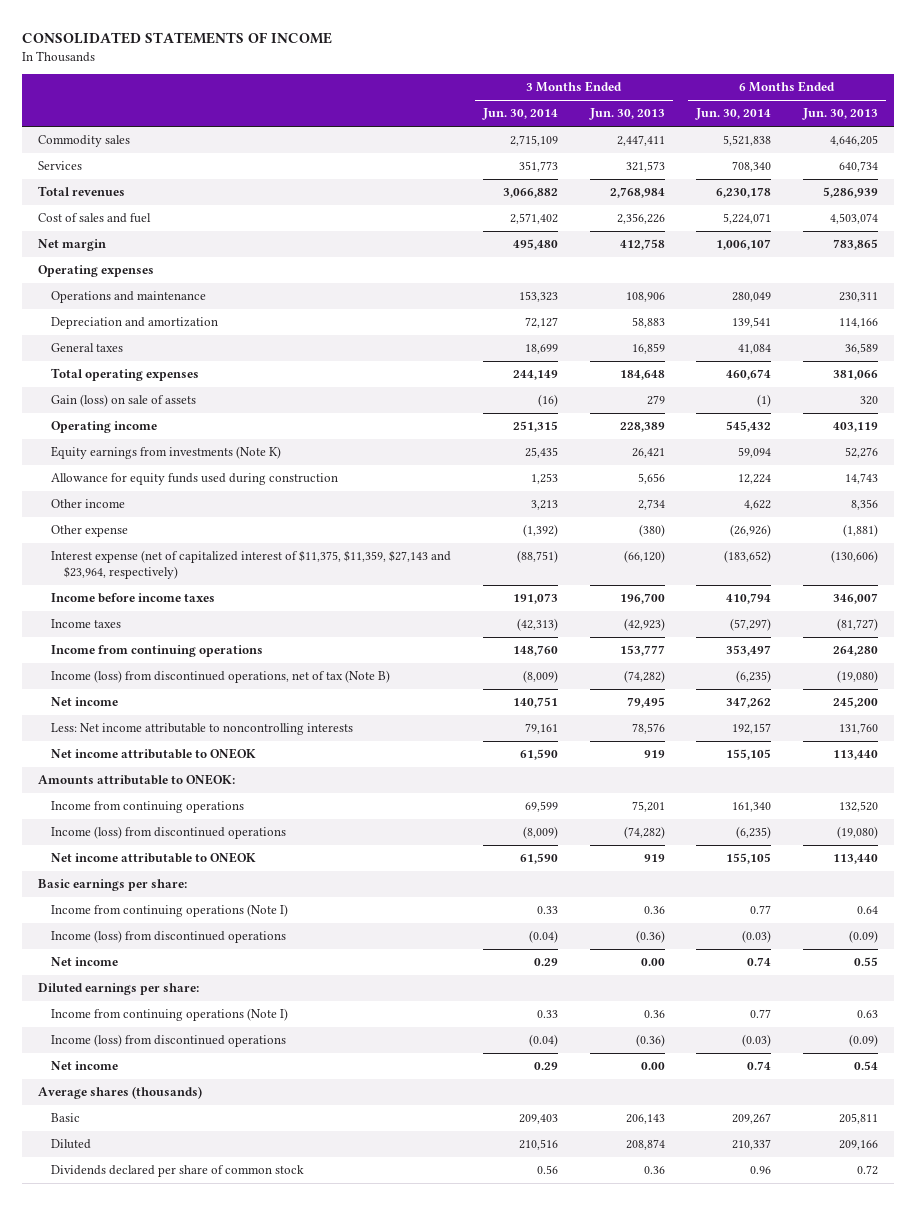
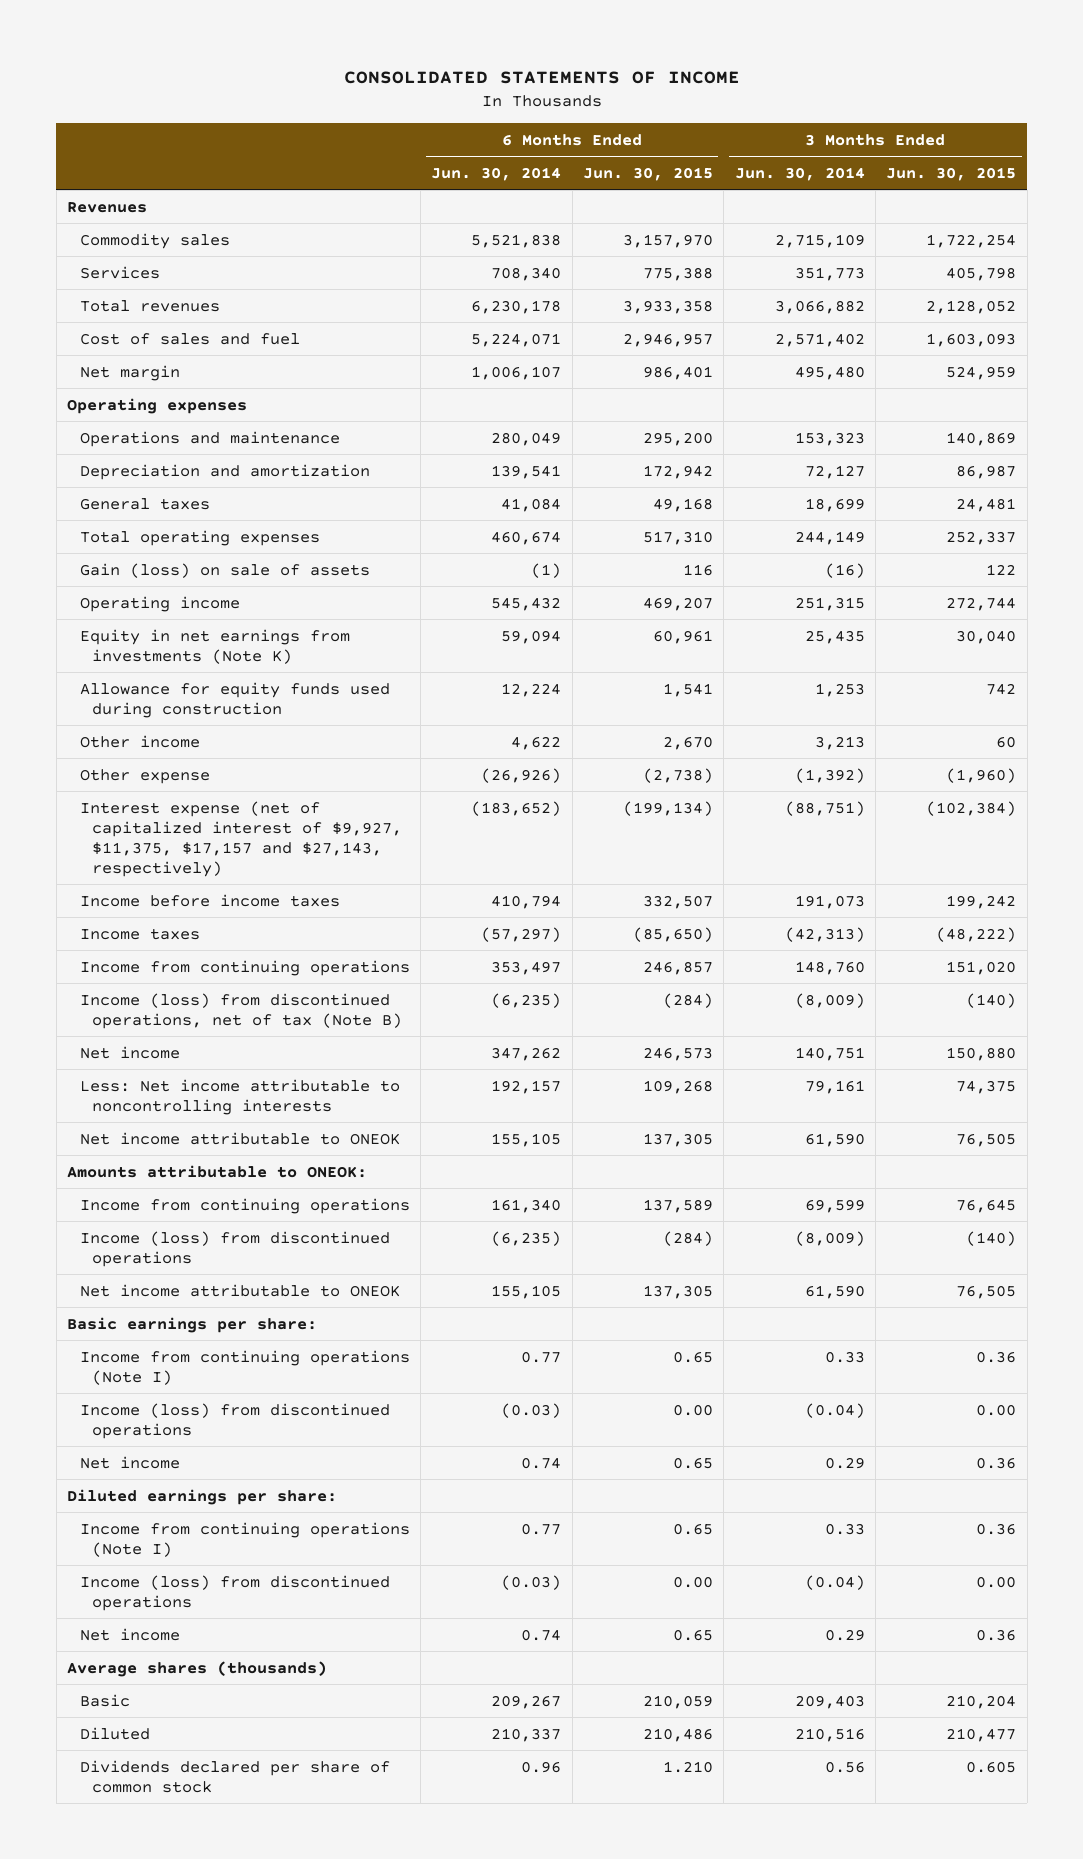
- | 3 Months Ended Jun. 30, 2014 | 3 Months Ended Jun. 30, 2013 | 6 Months Ended Jun. 30, 2014 | 6 Months Ended Jun. 30, 2013
+ | 6 Months Ended Jun. 30, 2014 | 6 Months Ended Jun. 30, 2015 | 3 Months Ended Jun. 30, 2014 | 3 Months Ended Jun. 30, 2015
+ Revenues
- Equity earnings from investments (Note K) | 25,435 | 26,421 | 59,094 | 52,276
+ Equity in net earnings from investments (Note K) | 59,094 | 60,961 | 25,435 | 30,040
- Interest expense (net of capitalized interest of $11,375, $11,359, $27,143 and $23,964, respectively) | (88,751) | (66,120) | (183,652) | (130,606)
+ Interest expense (net of capitalized interest of $9,927, $11,375, $17,157 and $27,143, respectively) | (183,652) | (199,134) | (88,751) | (102,384)

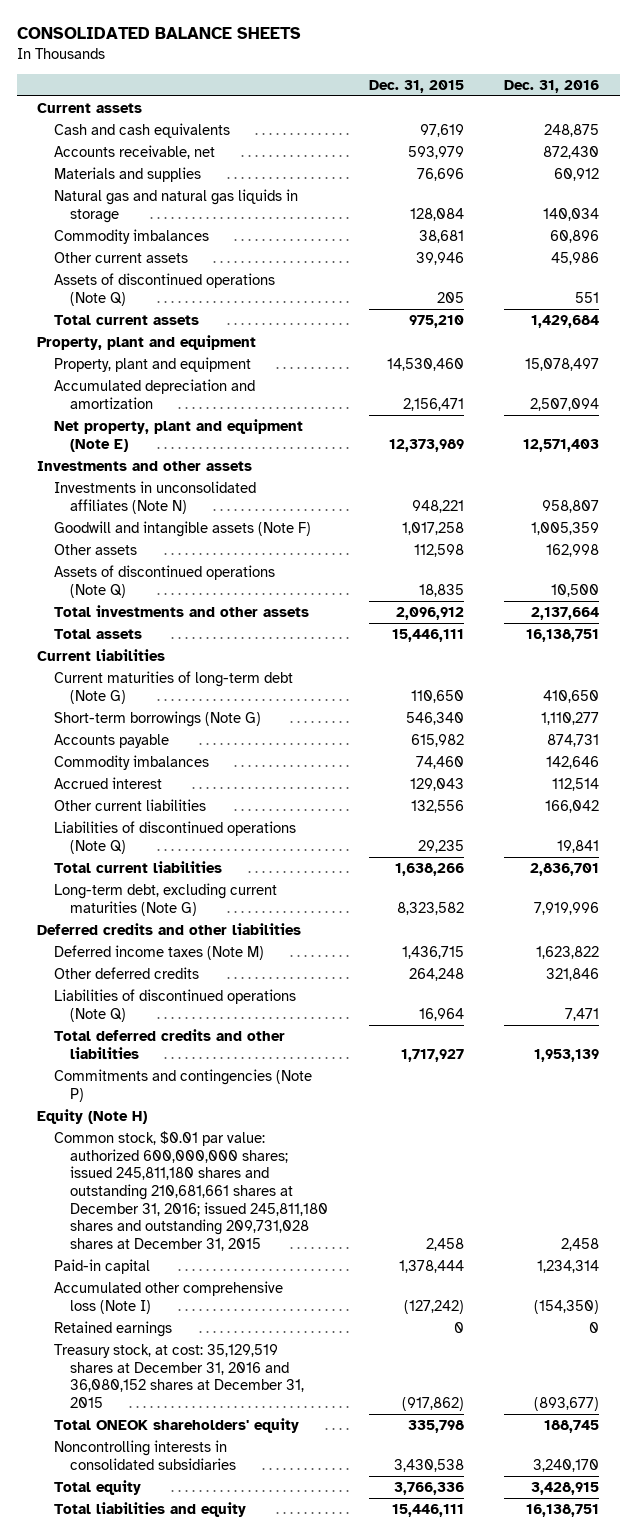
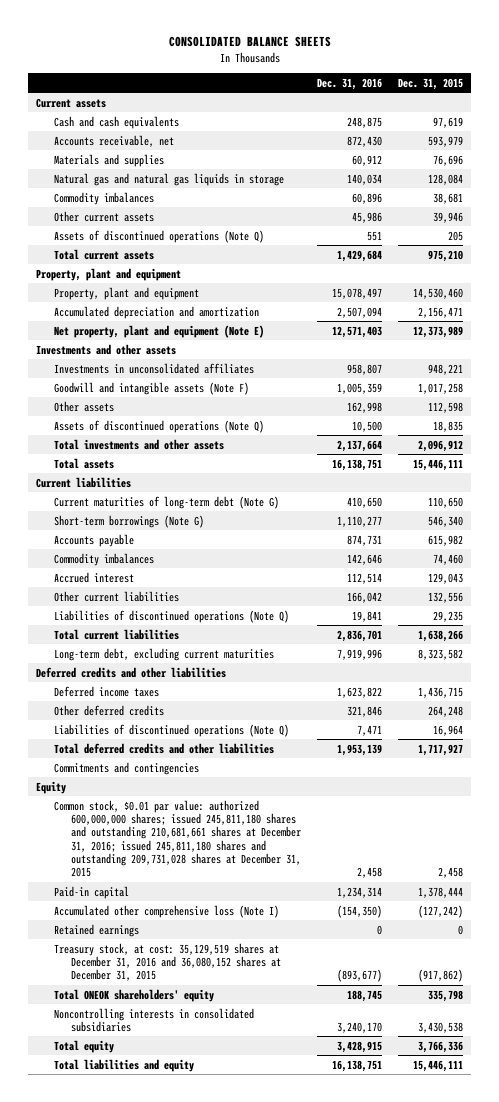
- | Dec. 31, 2015 | Dec. 31, 2016
+ | Dec. 31, 2016 | Dec. 31, 2015
- Investments in unconsolidated affiliates (Note N) | 948,221 | 958,807
+ Investments in unconsolidated affiliates | 958,807 | 948,221
- Long-term debt, excluding current maturities (Note G) | 8,323,582 | 7,919,996
+ Long-term debt, excluding current maturities | 7,919,996 | 8,323,582
- Deferred income taxes (Note M) | 1,436,715 | 1,623,822
+ Deferred income taxes | 1,623,822 | 1,436,715
- Commitments and contingencies (Note P)
- Equity (Note H)
+ Commitments and contingencies
+ Equity

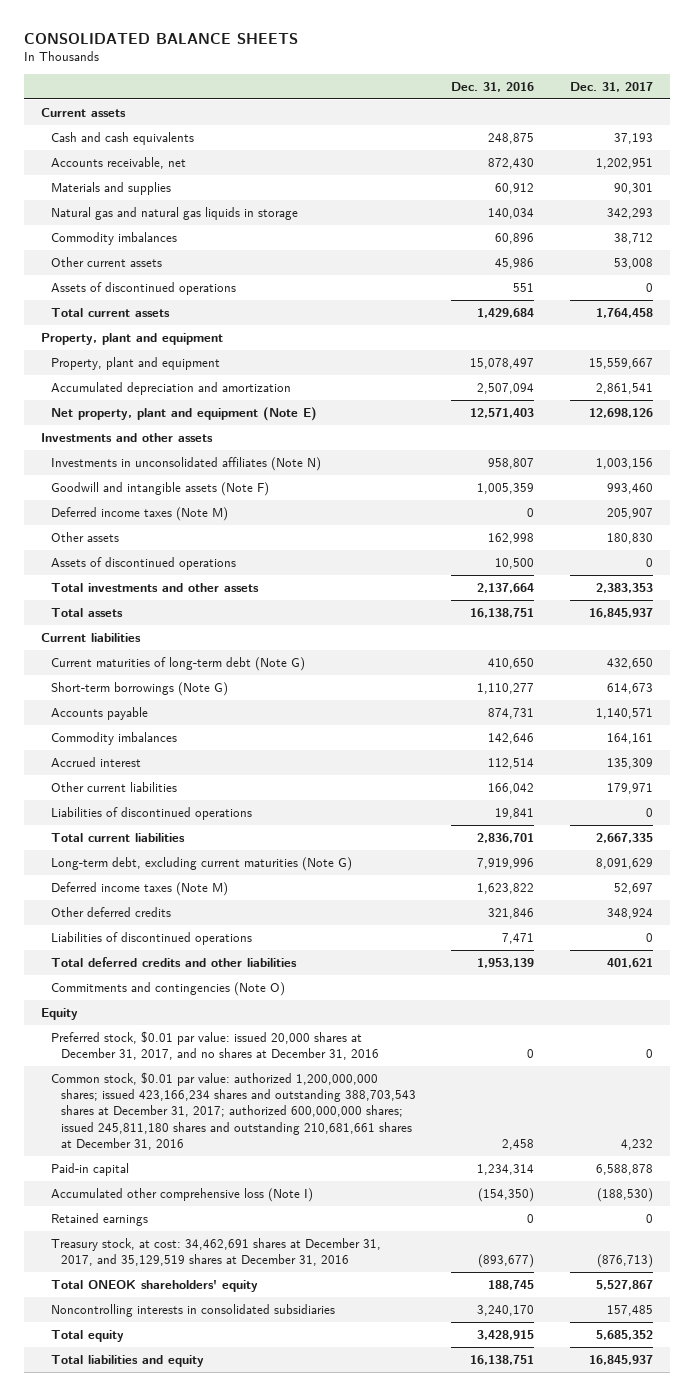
- | Dec. 31, 2016 | Dec. 31, 2015
+ | Dec. 31, 2016 | Dec. 31, 2017
- Assets of discontinued operations (Note Q) | 551 | 205
+ Assets of discontinued operations | 551 | 0
- Investments in unconsolidated affiliates | 958,807 | 948,221
+ Investments in unconsolidated affiliates (Note N) | 958,807 | 1,003,156
+ Deferred income taxes (Note M) | 0 | 205,907
- Assets of discontinued operations (Note Q) | 10,500 | 18,835
+ Assets of discontinued operations | 10,500 | 0
- Liabilities of discontinued operations (Note Q) | 19,841 | 29,235
+ Liabilities of discontinued operations | 19,841 | 0
- Long-term debt, excluding current maturities | 7,919,996 | 8,323,582
- Deferred credits and other liabilities
- Deferred income taxes | 1,623,822 | 1,436,715
+ Long-term debt, excluding current maturities (Note G) | 7,919,996 | 8,091,629
+ Deferred income taxes (Note M) | 1,623,822 | 52,697
- Liabilities of discontinued operations (Note Q) | 7,471 | 16,964
+ Liabilities of discontinued operations | 7,471 | 0
- Commitments and contingencies
+ Commitments and contingencies (Note O)
- Common stock, $0.01 par value: authorized 600,000,000 shares; issued 245,811,180 shares and outstanding 210,681,661 shares at December 31, 2016; issued 245,811,180 shares and outstanding 209,731,028 shares at December 31, 2015 | 2,458 | 2,458
+ Preferred stock, $0.01 par value: issued 20,000 shares at December 31, 2017, and no shares at December 31, 2016 | 0 | 0
+ Common stock, $0.01 par value: authorized 1,200,000,000 shares; issued 423,166,234 shares and outstanding 388,703,543 shares at December 31, 2017; authorized 600,000,000 shares; issued 245,811,180 shares and outstanding 210,681,661 shares at December 31, 2016 | 2,458 | 4,232
- Treasury stock, at cost: 35,129,519 shares at December 31, 2016 and 36,080,152 shares at December 31, 2015 | (893,677) | (917,862)
+ Treasury stock, at cost: 34,462,691 shares at December 31, 2017, and 35,129,519 shares at December 31, 2016 | (893,677) | (876,713)

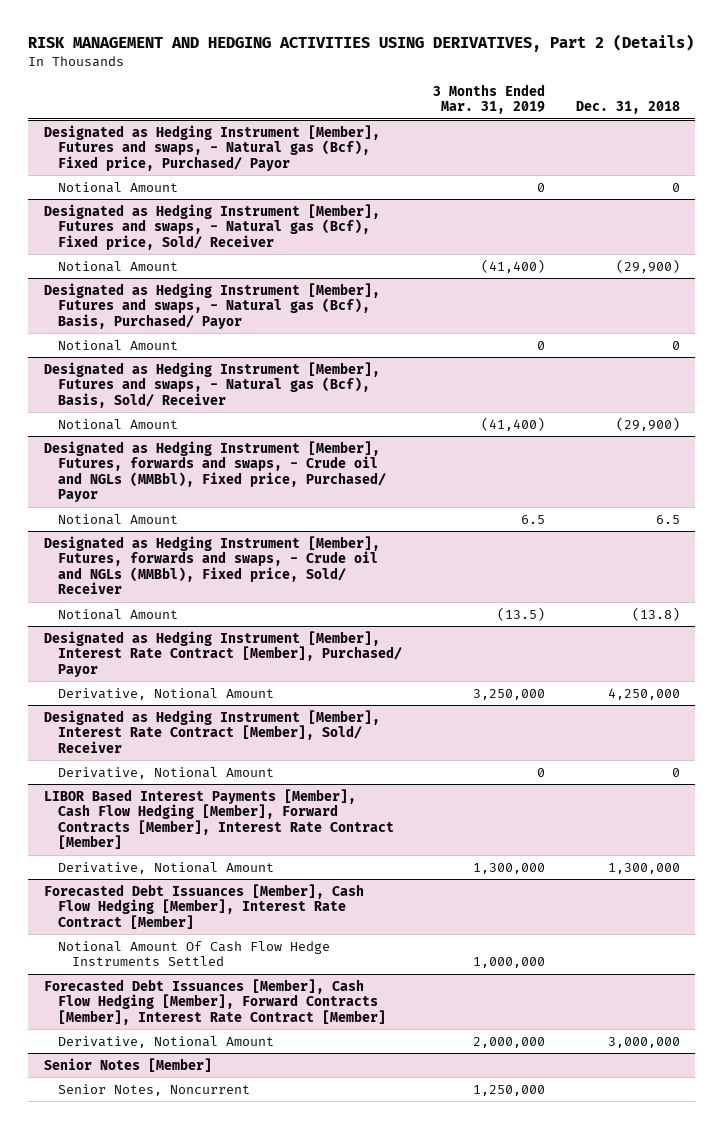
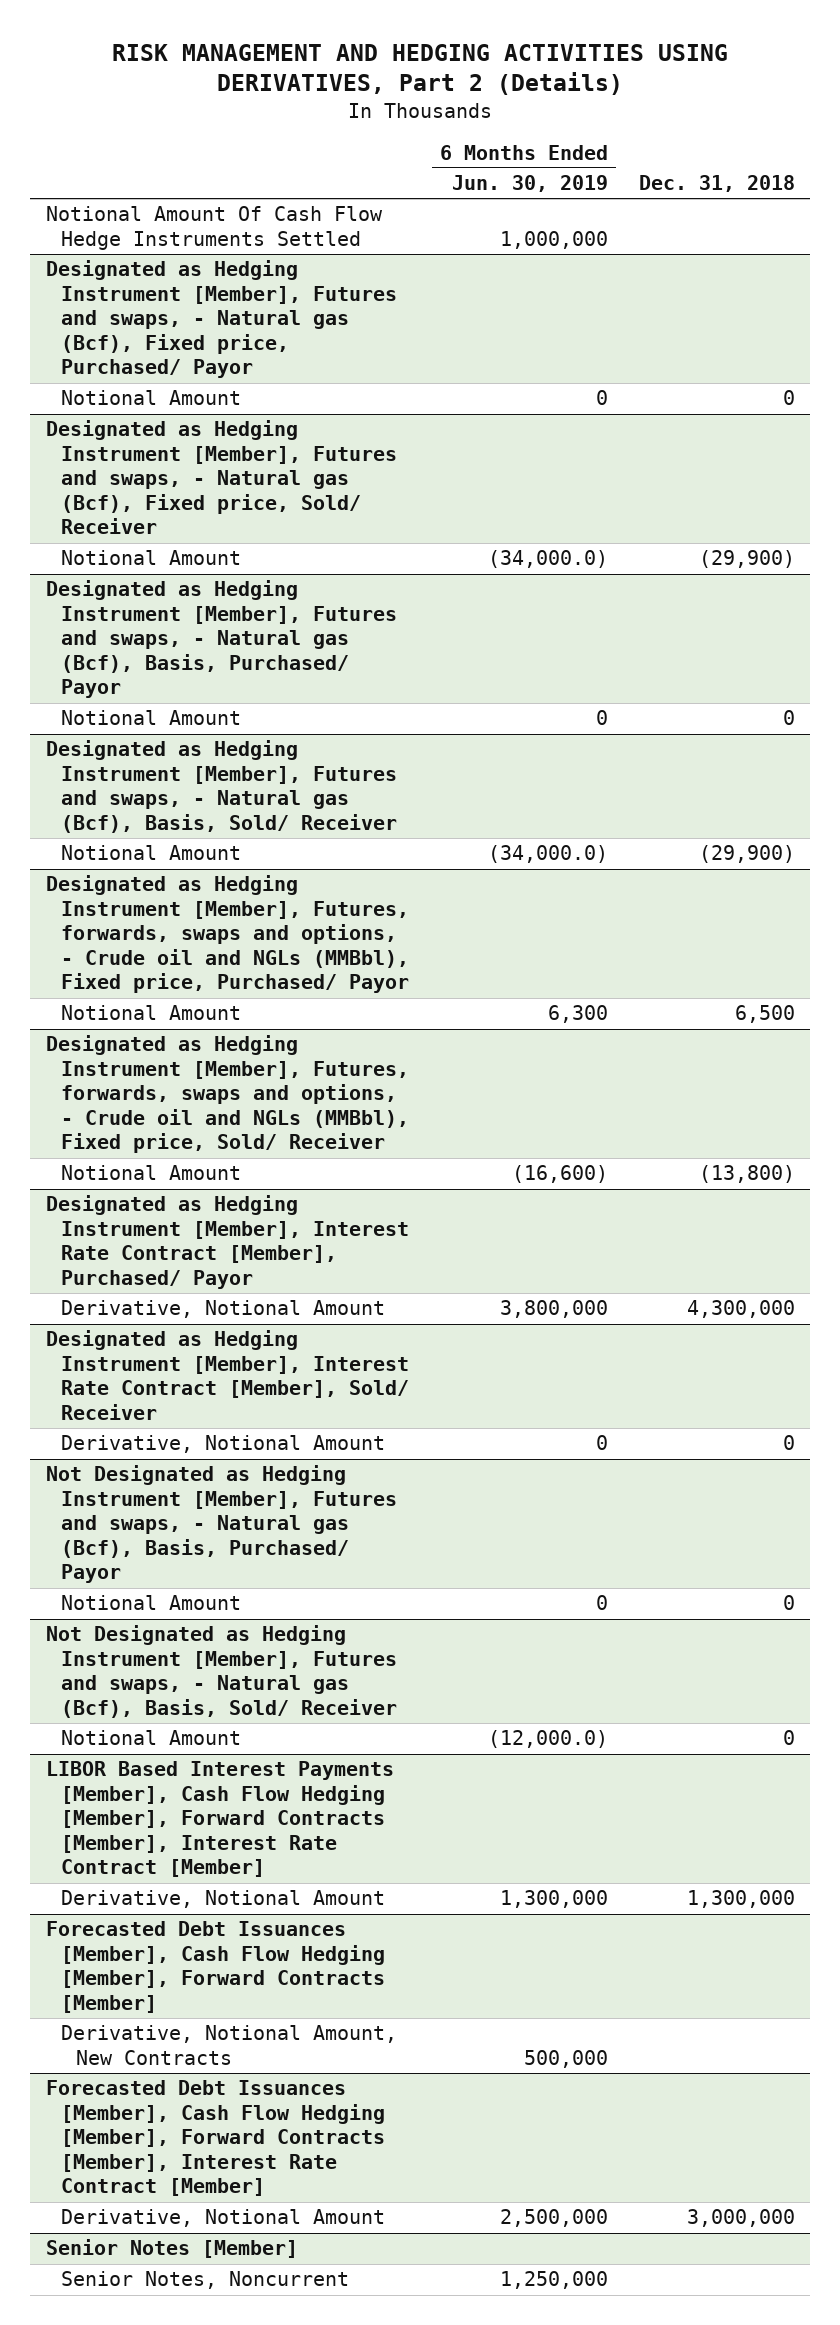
- | 3 Months Ended Mar. 31, 2019 | Dec. 31, 2018
+ | 6 Months Ended Jun. 30, 2019 | Dec. 31, 2018
+ Notional Amount Of Cash Flow Hedge Instruments Settled | 1,000,000 |
- Designated as Hedging Instrument [Member], Futures, forwards and swaps, - Crude oil and NGLs (MMBbl), Fixed price, Purchased/ Payor
- Notional Amount | 6.5 | 6.5
- Designated as Hedging Instrument [Member], Futures, forwards and swaps, - Crude oil and NGLs (MMBbl), Fixed price, Sold/ Receiver
- Notional Amount | (13.5) | (13.8)
+ Designated as Hedging Instrument [Member], Futures, forwards, swaps and options, - Crude oil and NGLs (MMBbl), Fixed price, Purchased/ Payor
+ Notional Amount | 6,300 | 6,500
+ Designated as Hedging Instrument [Member], Futures, forwards, swaps and options, - Crude oil and NGLs (MMBbl), Fixed price, Sold/ Receiver
+ Notional Amount | (16,600) | (13,800)
@ Designated as Hedging Instrument [Member], Interest Rate Contract [Member], Purchased/ Payor
- Derivative, Notional Amount | 3,250,000 | 4,250,000
+ Derivative, Notional Amount | 3,800,000 | 4,300,000
+ Not Designated as Hedging Instrument [Member], Futures and swaps, - Natural gas (Bcf), Basis, Purchased/ Payor
+ Notional Amount | 0 | 0
+ Not Designated as Hedging Instrument [Member], Futures and swaps, - Natural gas (Bcf), Basis, Sold/ Receiver
+ Notional Amount | (12,000.0) | 0
- Forecasted Debt Issuances [Member], Cash Flow Hedging [Member], Interest Rate Contract [Member]
- Notional Amount Of Cash Flow Hedge Instruments Settled | 1,000,000 |
+ Forecasted Debt Issuances [Member], Cash Flow Hedging [Member], Forward Contracts [Member]
+ Derivative, Notional Amount, New Contracts | 500,000 |

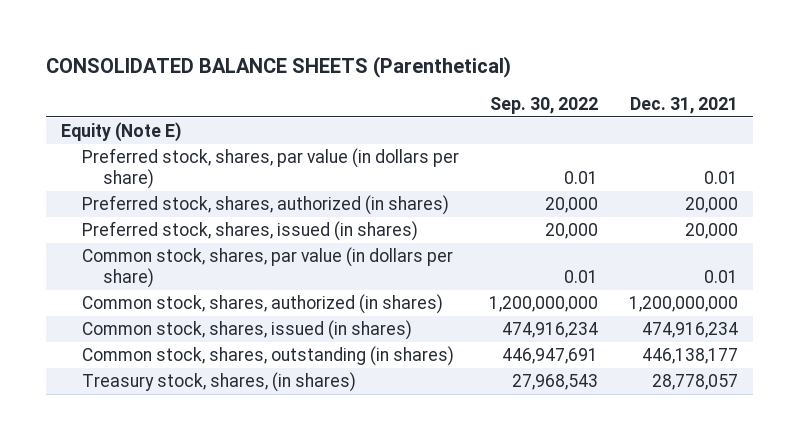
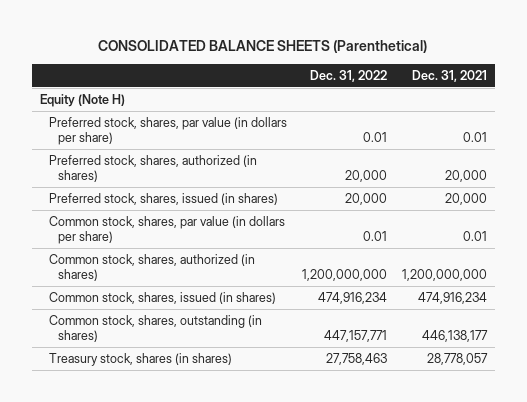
- | Sep. 30, 2022 | Dec. 31, 2021
+ | Dec. 31, 2022 | Dec. 31, 2021
- Equity (Note E)
+ Equity (Note H)
- Treasury stock, shares, (in shares) | 27,968,543 | 28,778,057
+ Treasury stock, shares (in shares) | 27,758,463 | 28,778,057

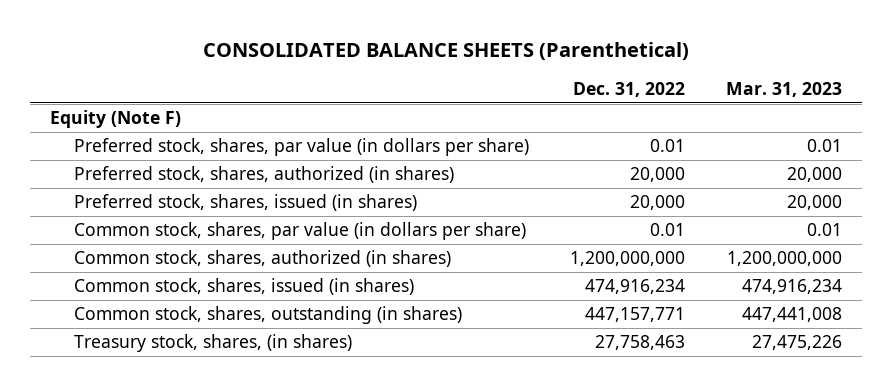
- | Dec. 31, 2022 | Dec. 31, 2021
+ | Dec. 31, 2022 | Mar. 31, 2023
- Equity (Note H)
+ Equity (Note F)
- Treasury stock, shares (in shares) | 27,758,463 | 28,778,057
+ Treasury stock, shares, (in shares) | 27,758,463 | 27,475,226

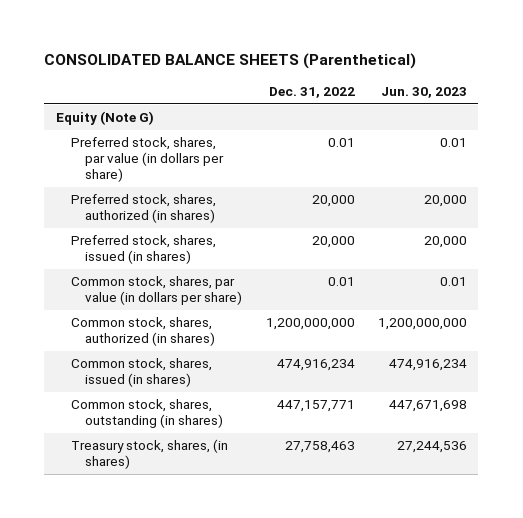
- | Dec. 31, 2022 | Mar. 31, 2023
+ | Dec. 31, 2022 | Jun. 30, 2023
- Equity (Note F)
+ Equity (Note G)

